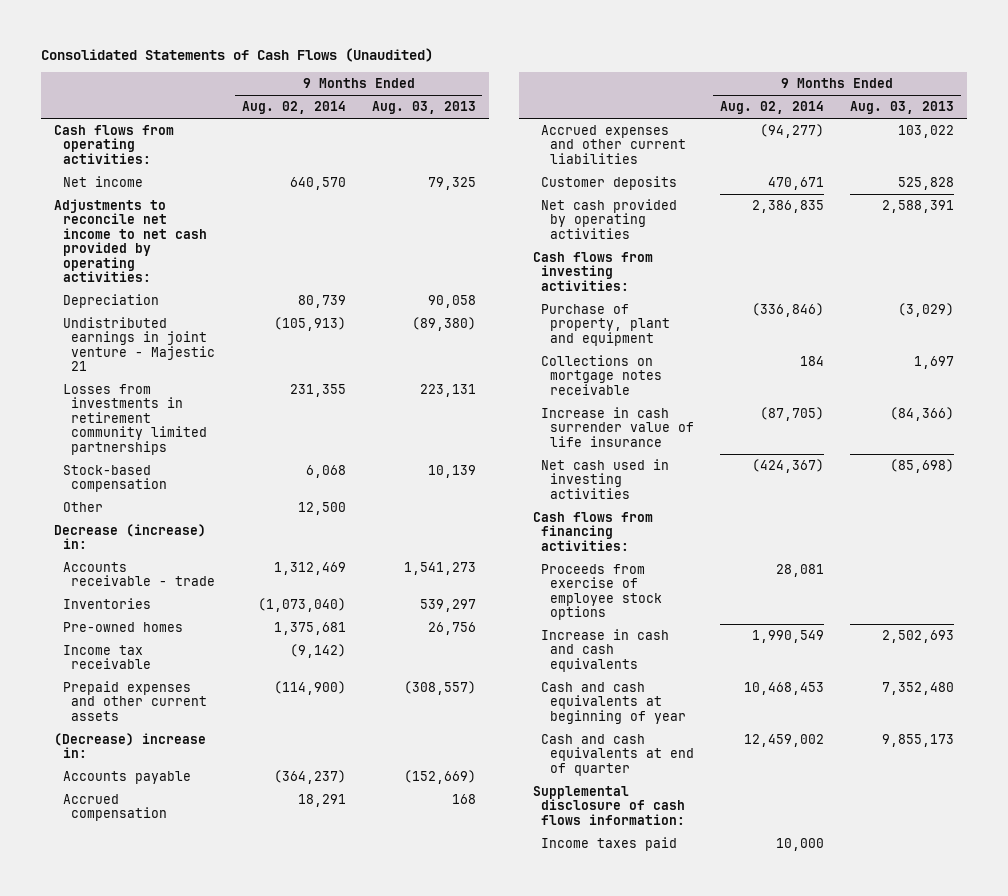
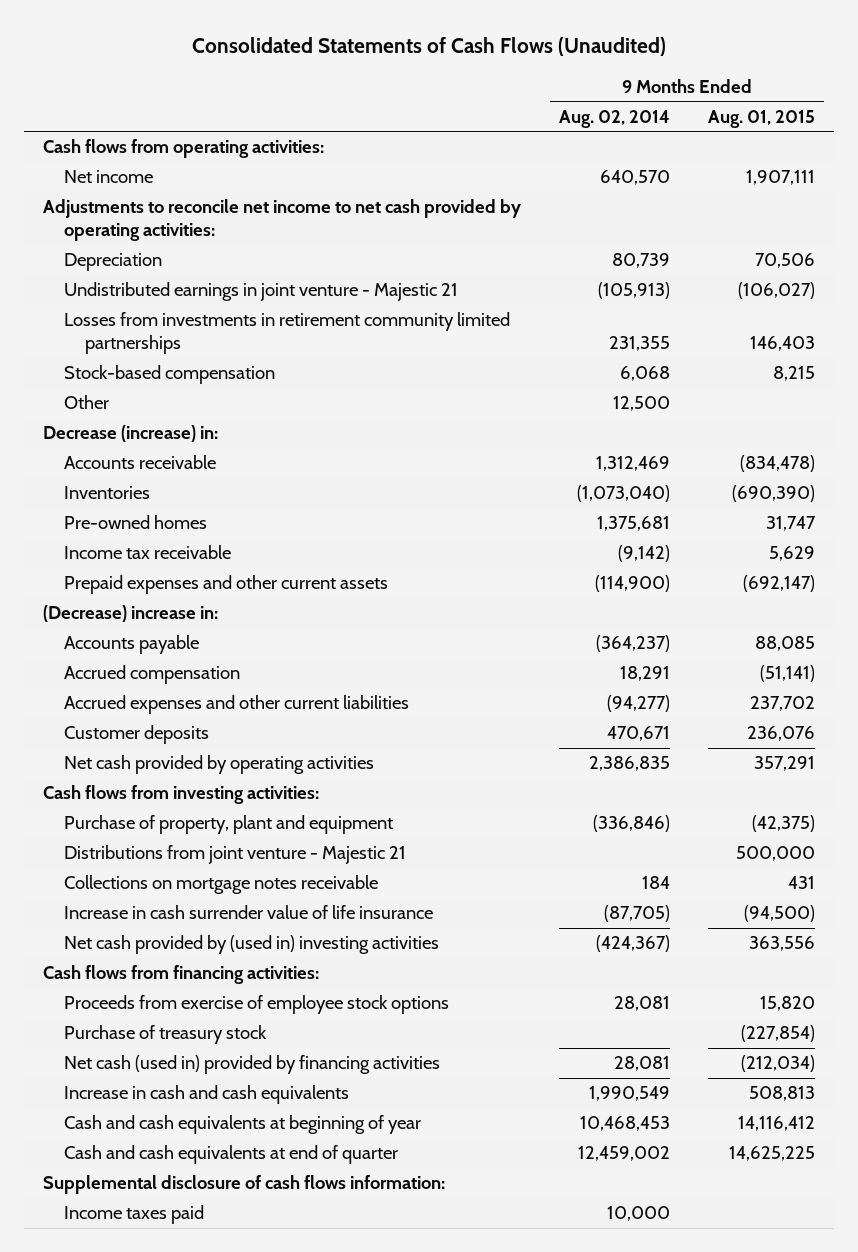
- | 9 Months Ended Aug. 02, 2014 | 9 Months Ended Aug. 03, 2013
+ | 9 Months Ended Aug. 02, 2014 | 9 Months Ended Aug. 01, 2015
- Accounts receivable - trade | 1,312,469 | 1,541,273
+ Accounts receivable | 1,312,469 | (834,478)
+ Distributions from joint venture - Majestic 21 | | 500,000
- Net cash used in investing activities | (424,367) | (85,698)
+ Net cash provided by (used in) investing activities | (424,367) | 363,556
+ Purchase of treasury stock | | (227,854)
+ Net cash (used in) provided by financing activities | 28,081 | (212,034)

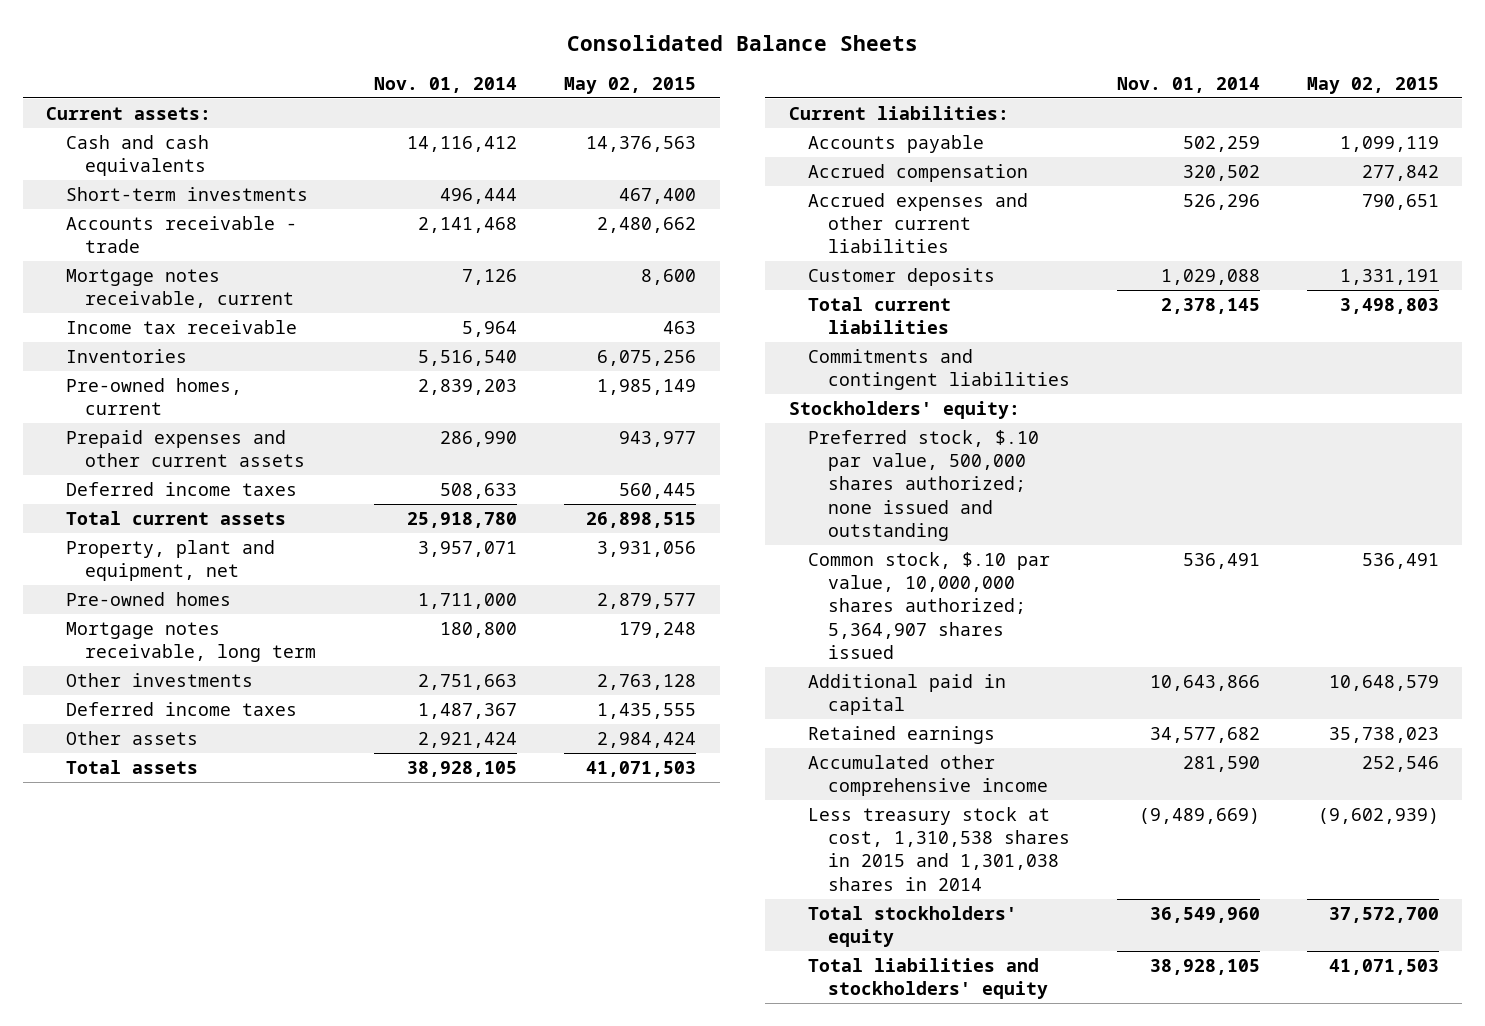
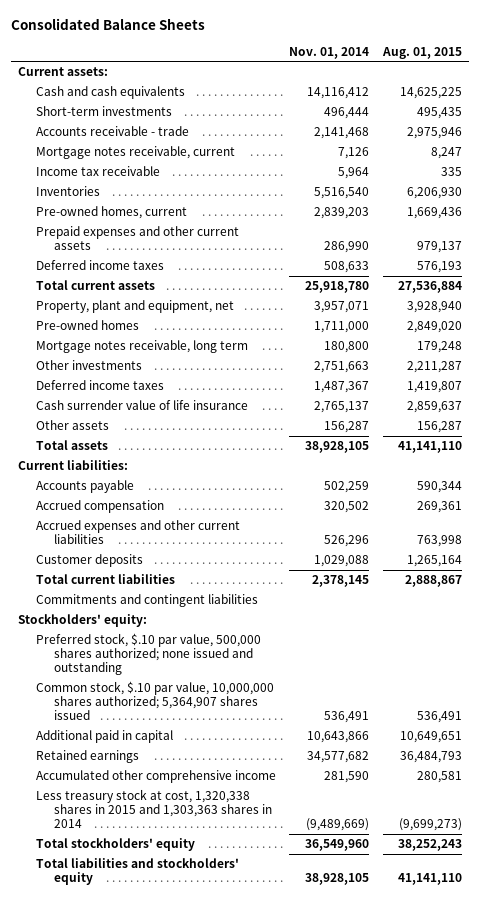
- | Nov. 01, 2014 | May 02, 2015
+ | Nov. 01, 2014 | Aug. 01, 2015
- Other assets | 2,921,424 | 2,984,424
+ Cash surrender value of life insurance | 2,765,137 | 2,859,637
+ Other assets | 156,287 | 156,287
- Less treasury stock at cost, 1,310,538 shares in 2015 and 1,301,038 shares in 2014 | (9,489,669) | (9,602,939)
+ Less treasury stock at cost, 1,320,338 shares in 2015 and 1,303,363 shares in 2014 | (9,489,669) | (9,699,273)

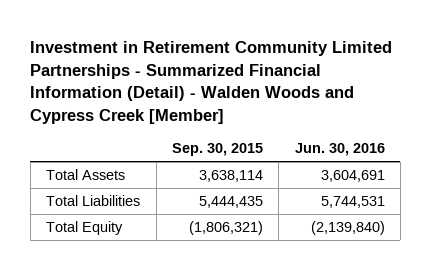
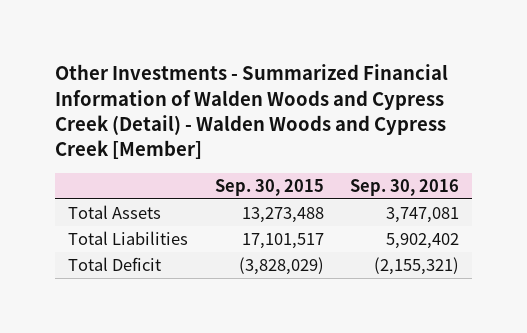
- Investment in Retirement Community Limited Partnerships - Summarized Financial Information (Detail) - Walden Woods and Cypress Creek [Member]
+ Other Investments - Summarized Financial Information of Walden Woods and Cypress Creek (Detail) - Walden Woods and Cypress Creek [Member]
- | Sep. 30, 2015 | Jun. 30, 2016
+ | Sep. 30, 2015 | Sep. 30, 2016
- Total Assets | 3,638,114 | 3,604,691
- Total Liabilities | 5,444,435 | 5,744,531
- Total Equity | (1,806,321) | (2,139,840)
+ Total Assets | 13,273,488 | 3,747,081
+ Total Liabilities | 17,101,517 | 5,902,402
+ Total Deficit | (3,828,029) | (2,155,321)

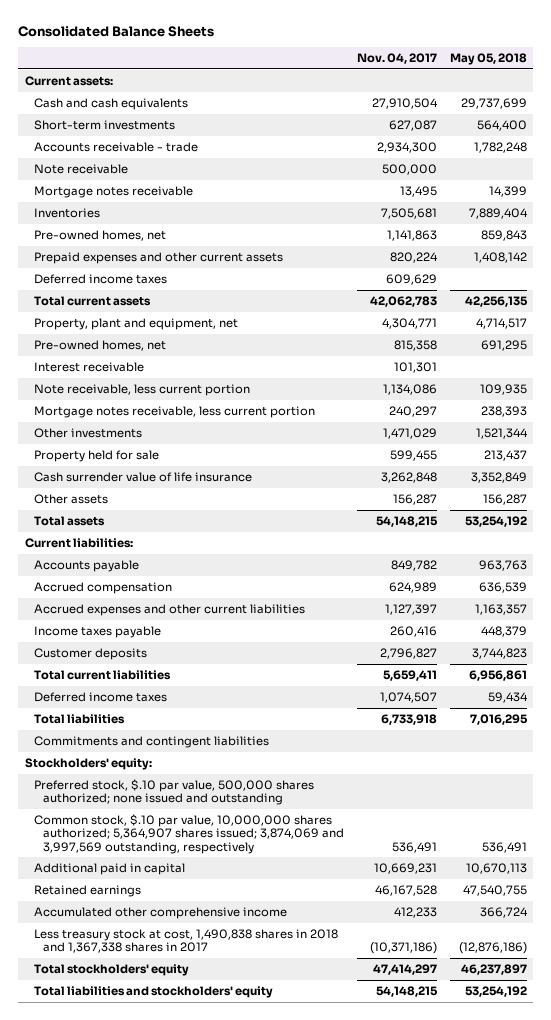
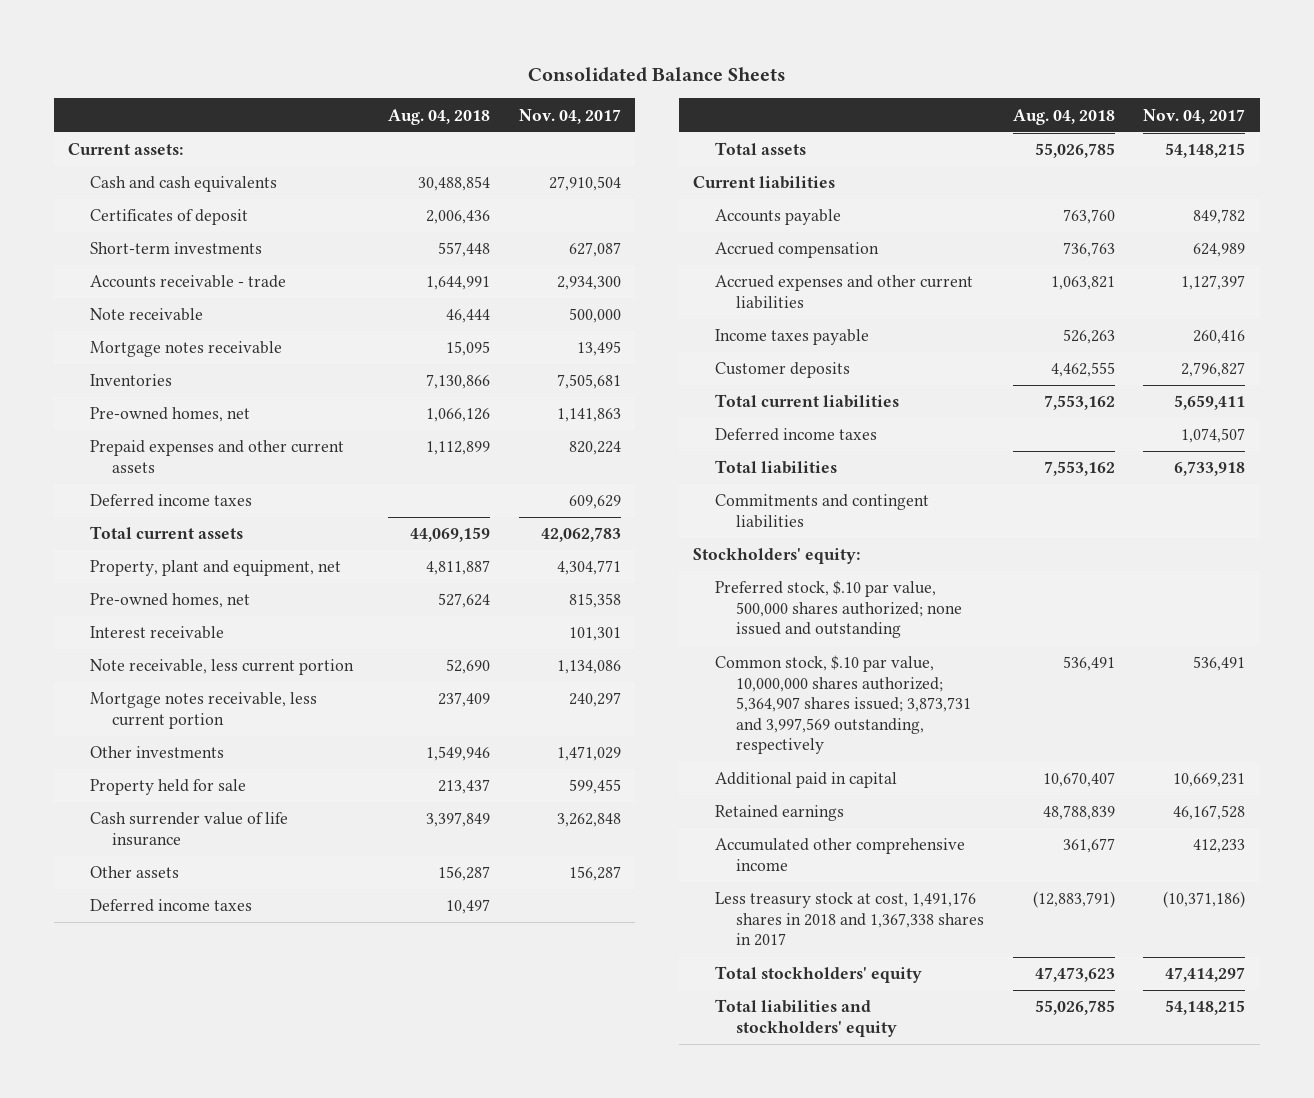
- | Nov. 04, 2017 | May 05, 2018
+ | Aug. 04, 2018 | Nov. 04, 2017
+ Certificates of deposit | 2,006,436 |
+ Deferred income taxes | 10,497 |
- Current liabilities:
+ Current liabilities
- Common stock, $.10 par value, 10,000,000 shares authorized; 5,364,907 shares issued; 3,874,069 and 3,997,569 outstanding, respectively | 536,491 | 536,491
+ Common stock, $.10 par value, 10,000,000 shares authorized; 5,364,907 shares issued; 3,873,731 and 3,997,569 outstanding, respectively | 536,491 | 536,491
- Less treasury stock at cost, 1,490,838 shares in 2018 and 1,367,338 shares in 2017 | (10,371,186) | (12,876,186)
+ Less treasury stock at cost, 1,491,176 shares in 2018 and 1,367,338 shares in 2017 | (12,883,791) | (10,371,186)

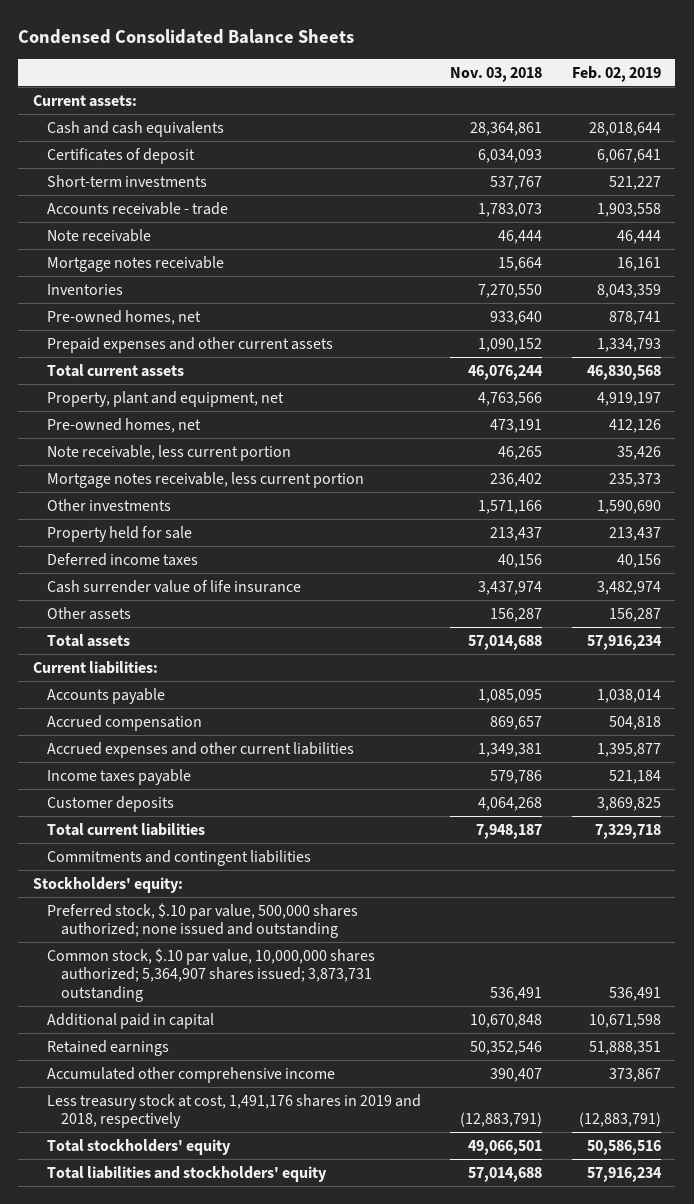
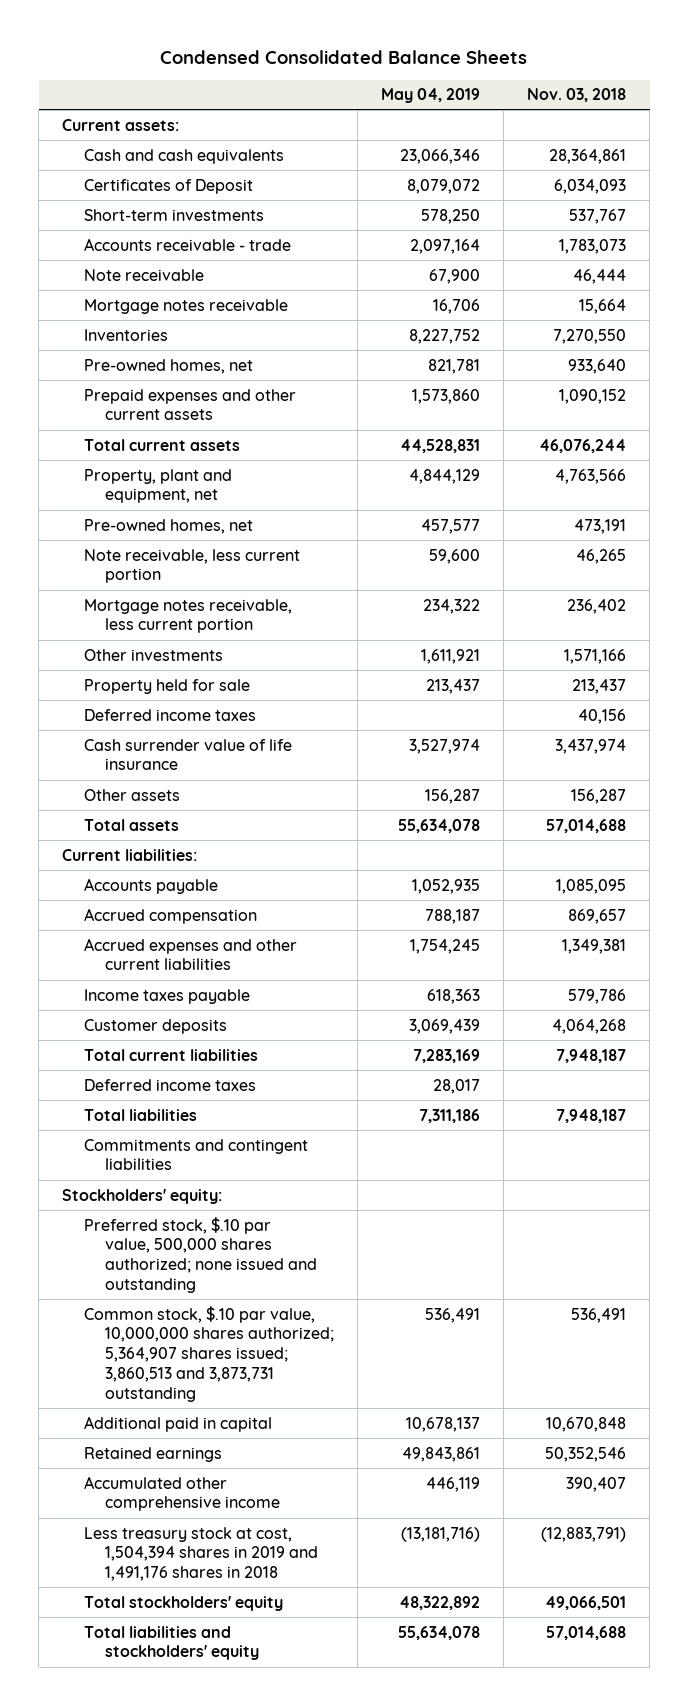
- | Nov. 03, 2018 | Feb. 02, 2019
+ | May 04, 2019 | Nov. 03, 2018
- Certificates of deposit | 6,034,093 | 6,067,641
+ Certificates of Deposit | 8,079,072 | 6,034,093
+ Deferred income taxes | 28,017 |
+ Total liabilities | 7,311,186 | 7,948,187
- Common stock, $.10 par value, 10,000,000 shares authorized; 5,364,907 shares issued; 3,873,731 outstanding | 536,491 | 536,491
+ Common stock, $.10 par value, 10,000,000 shares authorized; 5,364,907 shares issued; 3,860,513 and 3,873,731 outstanding | 536,491 | 536,491
- Less treasury stock at cost, 1,491,176 shares in 2019 and 2018, respectively | (12,883,791) | (12,883,791)
+ Less treasury stock at cost, 1,504,394 shares in 2019 and 1,491,176 shares in 2018 | (13,181,716) | (12,883,791)

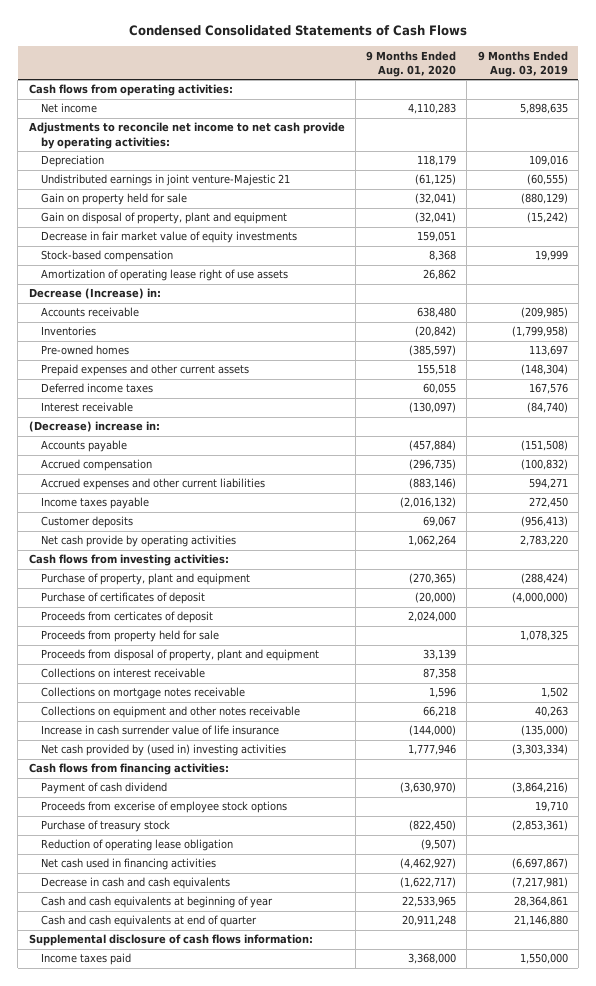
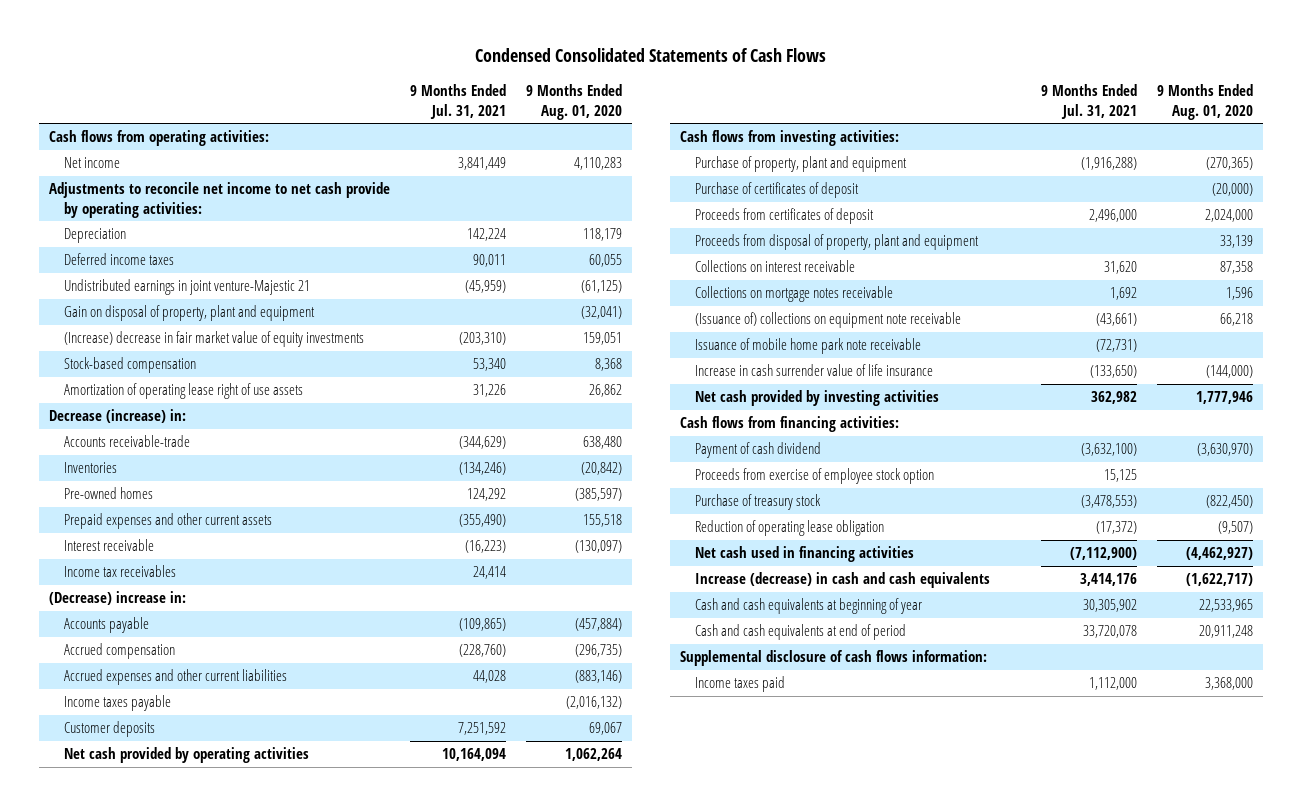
- | 9 Months Ended Aug. 01, 2020 | 9 Months Ended Aug. 03, 2019
+ | 9 Months Ended Jul. 31, 2021 | 9 Months Ended Aug. 01, 2020
moved up: Deferred income taxes | 90,011 | 60,055
- Gain on property held for sale | (32,041) | (880,129)
- Decrease in fair market value of equity investments | 159,051 |
+ (Increase) decrease in fair market value of equity investments | (203,310) | 159,051
- Decrease (Increase) in:
- Accounts receivable | 638,480 | (209,985)
+ Decrease (increase) in:
+ Accounts receivable-trade | (344,629) | 638,480
+ Income tax receivables | 24,414 |
- Net cash provide by operating activities | 1,062,264 | 2,783,220
+ Net cash provided by operating activities | 10,164,094 | 1,062,264
- Proceeds from certicates of deposit | 2,024,000 |
- Proceeds from property held for sale | | 1,078,325
+ Proceeds from certificates of deposit | 2,496,000 | 2,024,000
- Collections on equipment and other notes receivable | 66,218 | 40,263
+ (Issuance of) collections on equipment note receivable | (43,661) | 66,218
+ Issuance of mobile home park note receivable | (72,731) |
- Net cash provided by (used in) investing activities | 1,777,946 | (3,303,334)
+ Net cash provided by investing activities | 362,982 | 1,777,946
- Proceeds from excerise of employee stock options | | 19,710
+ Proceeds from exercise of employee stock option | 15,125 |
- Decrease in cash and cash equivalents | (1,622,717) | (7,217,981)
+ Increase (decrease) in cash and cash equivalents | 3,414,176 | (1,622,717)
- Cash and cash equivalents at end of quarter | 20,911,248 | 21,146,880
+ Cash and cash equivalents at end of period | 33,720,078 | 20,911,248

